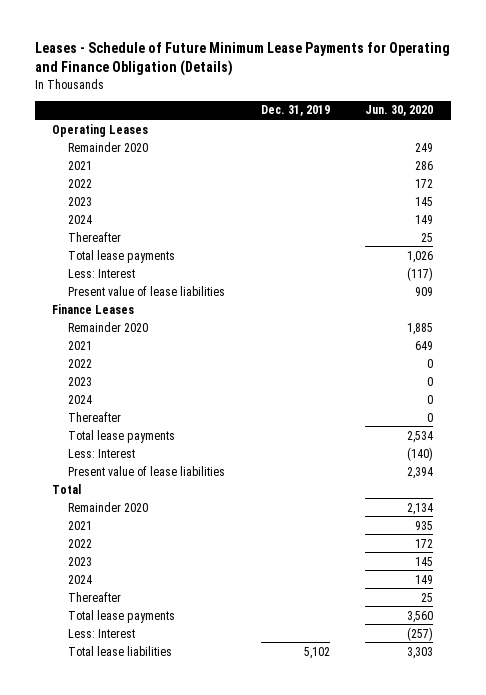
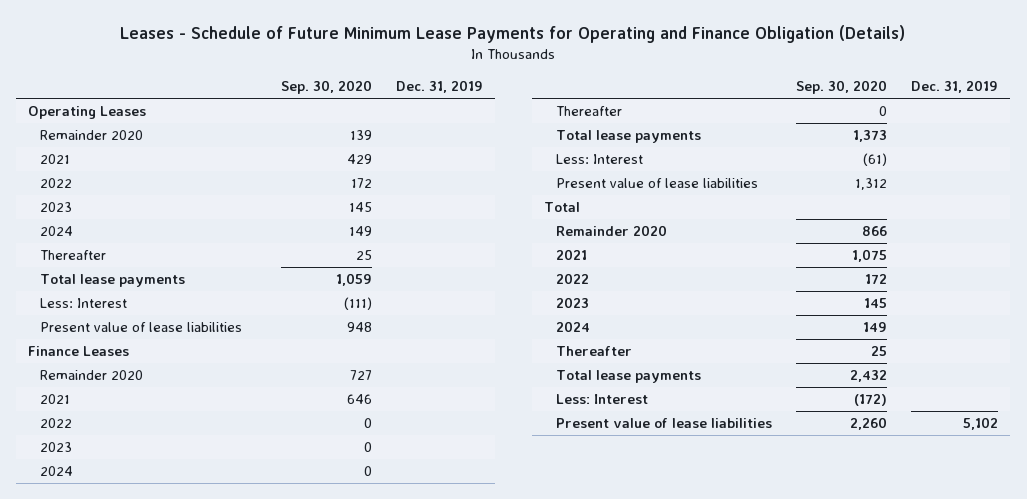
- | Dec. 31, 2019 | Jun. 30, 2020
+ | Sep. 30, 2020 | Dec. 31, 2019
- Total lease liabilities | 5,102 | 3,303
+ Present value of lease liabilities | 2,260 | 5,102

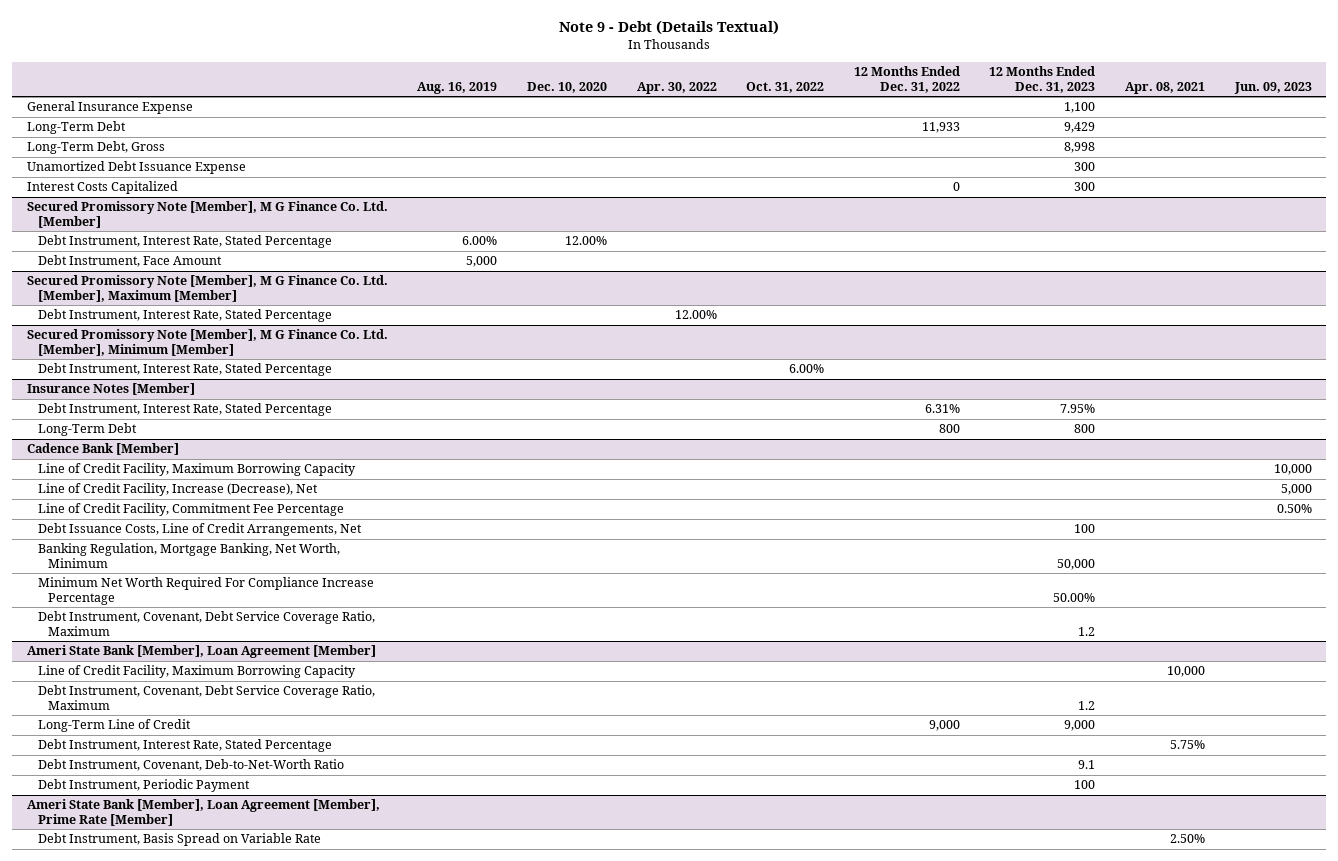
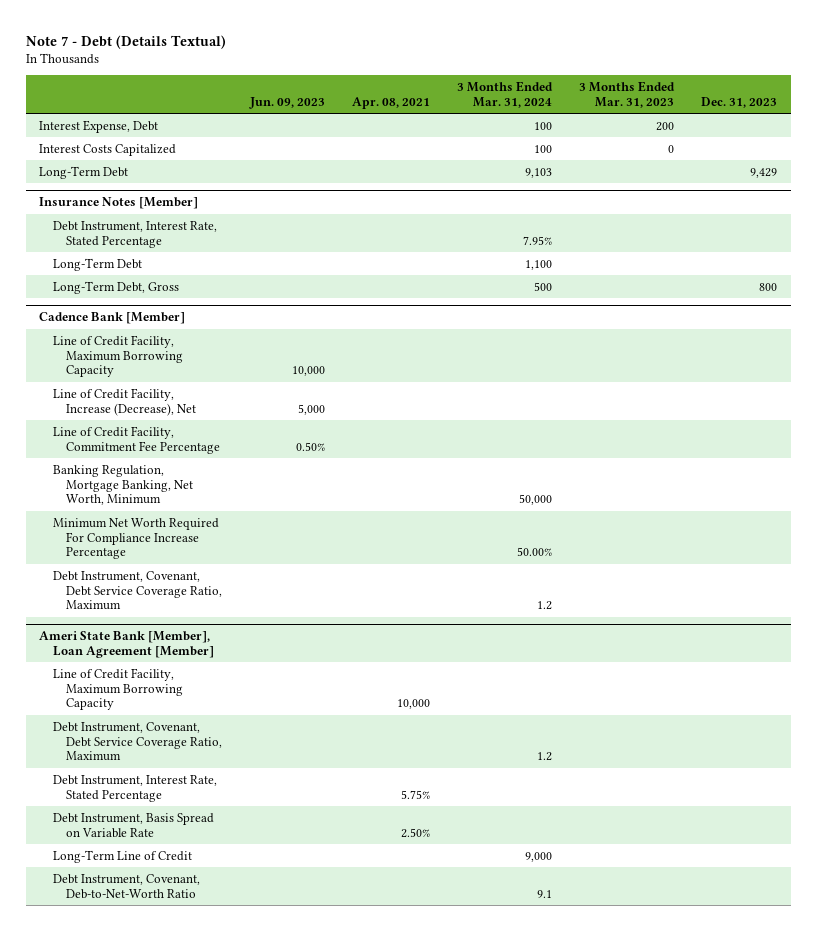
- Note 9 - Debt (Details Textual)
+ Note 7 - Debt (Details Textual)
- | Aug. 16, 2019 | Dec. 10, 2020 | Apr. 30, 2022 | Oct. 31, 2022 | 12 Months Ended Dec. 31, 2022 | 12 Months Ended Dec. 31, 2023 | Apr. 08, 2021 | Jun. 09, 2023
+ | Jun. 09, 2023 | Apr. 08, 2021 | 3 Months Ended Mar. 31, 2024 | 3 Months Ended Mar. 31, 2023 | Dec. 31, 2023
- General Insurance Expense | | | | | | 1,100 | |
- Long-Term Debt, Gross | | | | | | 8,998 | |
- Unamortized Debt Issuance Expense | | | | | | 300 | |
+ Interest Expense, Debt | | | 100 | 200 |
- Secured Promissory Note [Member], M G Finance Co. Ltd. [Member]
- Debt Instrument, Interest Rate, Stated Percentage | 6.00% | 12.00% | | | | | |
- Debt Instrument, Face Amount | 5,000 | | | | | | |
- Secured Promissory Note [Member], M G Finance Co. Ltd. [Member], Maximum [Member]
- Debt Instrument, Interest Rate, Stated Percentage | | | 12.00% | | | | |
- Secured Promissory Note [Member], M G Finance Co. Ltd. [Member], Minimum [Member]
- Debt Instrument, Interest Rate, Stated Percentage | | | | 6.00% | | | |
moved down: Long-Term Debt | | | 9,103 | | 9,429
@ Insurance Notes [Member]
+ Long-Term Debt, Gross | | | 500 | | 800
@ Cadence Bank [Member]
- Debt Issuance Costs, Line of Credit Arrangements, Net | | | | | | 100 | |
@ Ameri State Bank [Member], Loan Agreement [Member]
+ Debt Instrument, Basis Spread on Variable Rate | | 2.50% | | |
moved down: Long-Term Line of Credit | | | 9,000 | |
- Debt Instrument, Periodic Payment | | | | | | 100 | |
- Ameri State Bank [Member], Loan Agreement [Member], Prime Rate [Member]
- Debt Instrument, Basis Spread on Variable Rate | | | | | | | 2.50% |

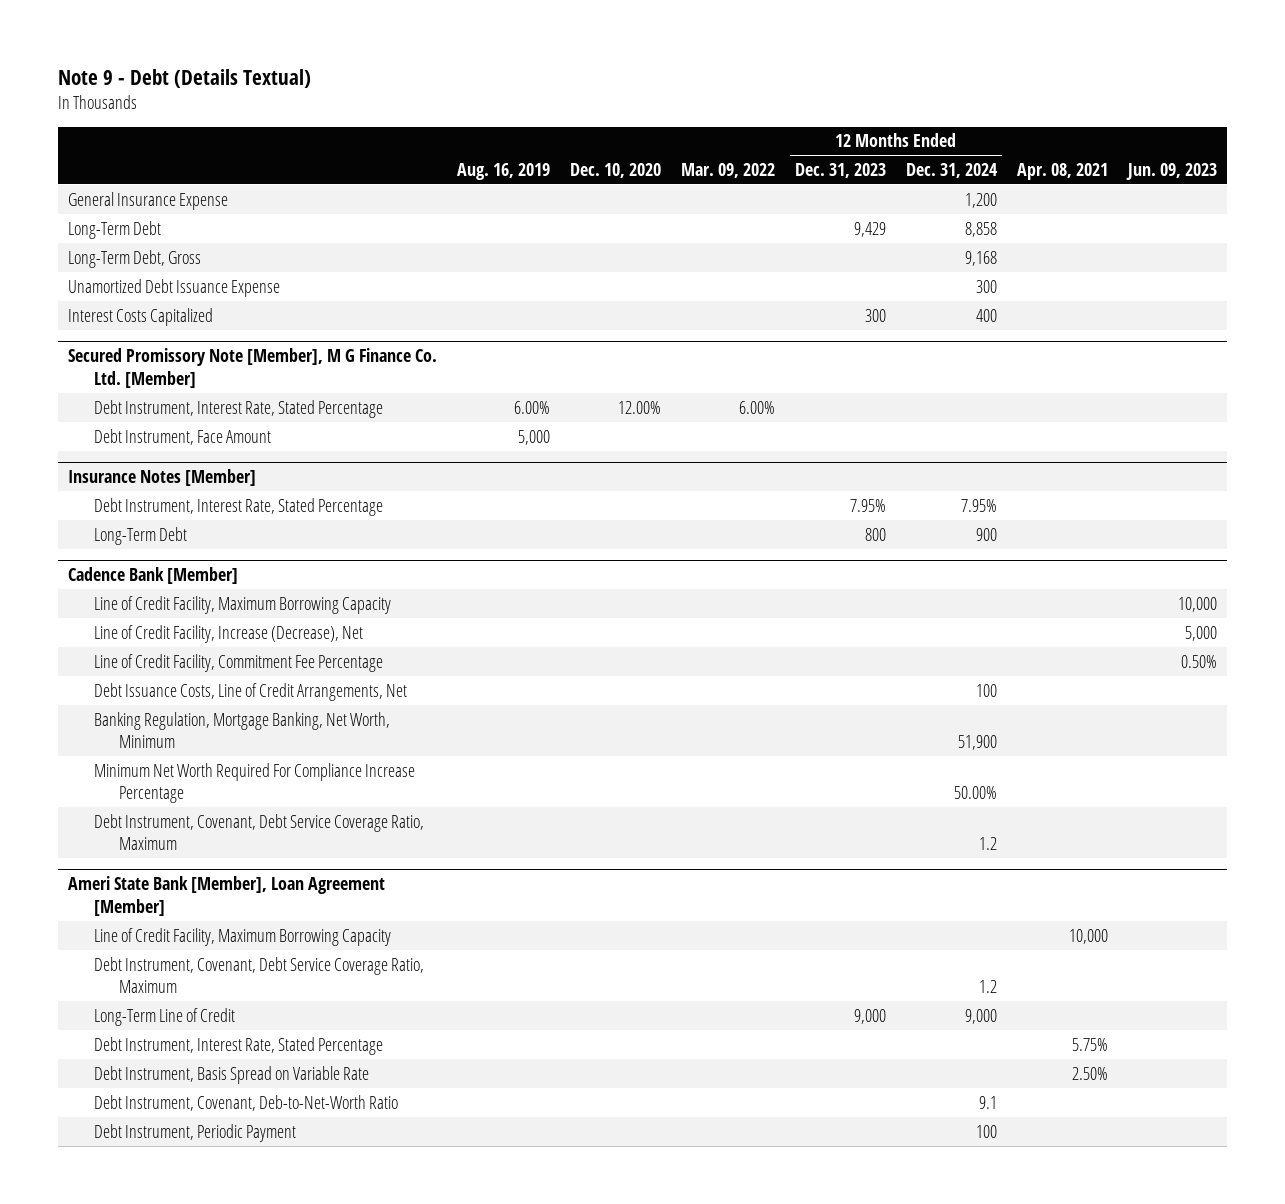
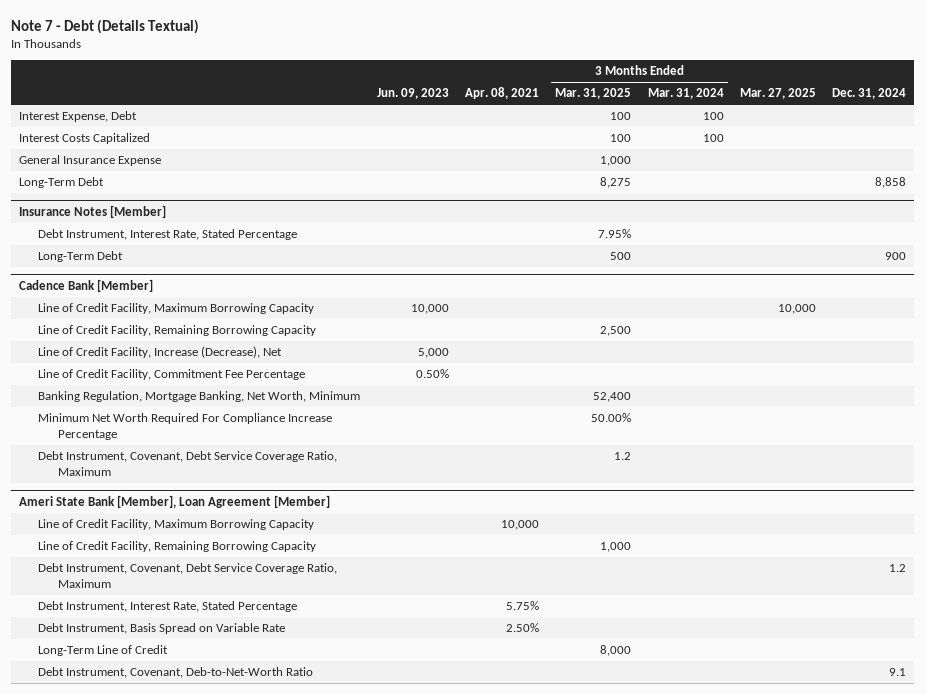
- Note 9 - Debt (Details Textual)
+ Note 7 - Debt (Details Textual)
- | Aug. 16, 2019 | Dec. 10, 2020 | Mar. 09, 2022 | 12 Months Ended Dec. 31, 2023 | 12 Months Ended Dec. 31, 2024 | Apr. 08, 2021 | Jun. 09, 2023
+ | Jun. 09, 2023 | Apr. 08, 2021 | 3 Months Ended Mar. 31, 2025 | 3 Months Ended Mar. 31, 2024 | Mar. 27, 2025 | Dec. 31, 2024
+ Interest Expense, Debt | | | 100 | 100 | |
moved up: Interest Costs Capitalized | | | 100 | 100 | |
- Long-Term Debt, Gross | | | | | 9,168 | |
- Unamortized Debt Issuance Expense | | | | | 300 | |
- Secured Promissory Note [Member], M G Finance Co. Ltd. [Member]
- Debt Instrument, Interest Rate, Stated Percentage | 6.00% | 12.00% | 6.00% | | | |
- Debt Instrument, Face Amount | 5,000 | | | | | |
@ Cadence Bank [Member]
+ Line of Credit Facility, Remaining Borrowing Capacity | | | 2,500 | | |
- Debt Issuance Costs, Line of Credit Arrangements, Net | | | | | 100 | |
@ Ameri State Bank [Member], Loan Agreement [Member]
+ Line of Credit Facility, Remaining Borrowing Capacity | | | 1,000 | | |
moved down: Long-Term Line of Credit | | | 8,000 | | |
- Debt Instrument, Periodic Payment | | | | | 100 | |

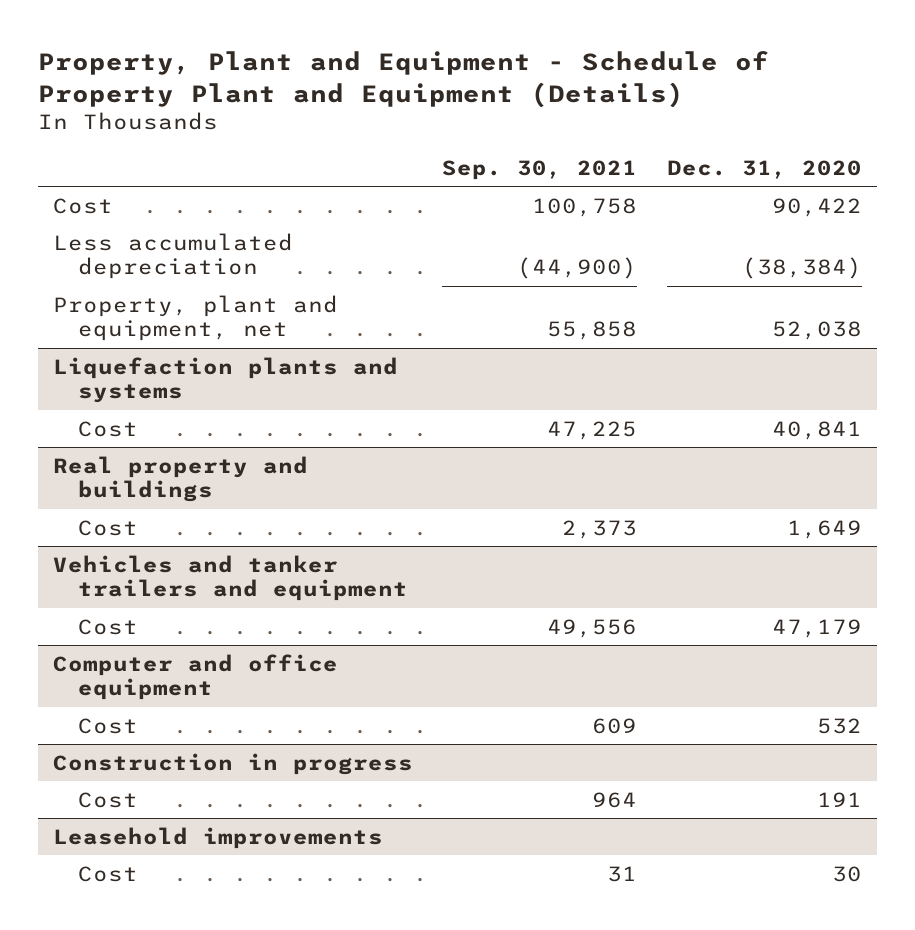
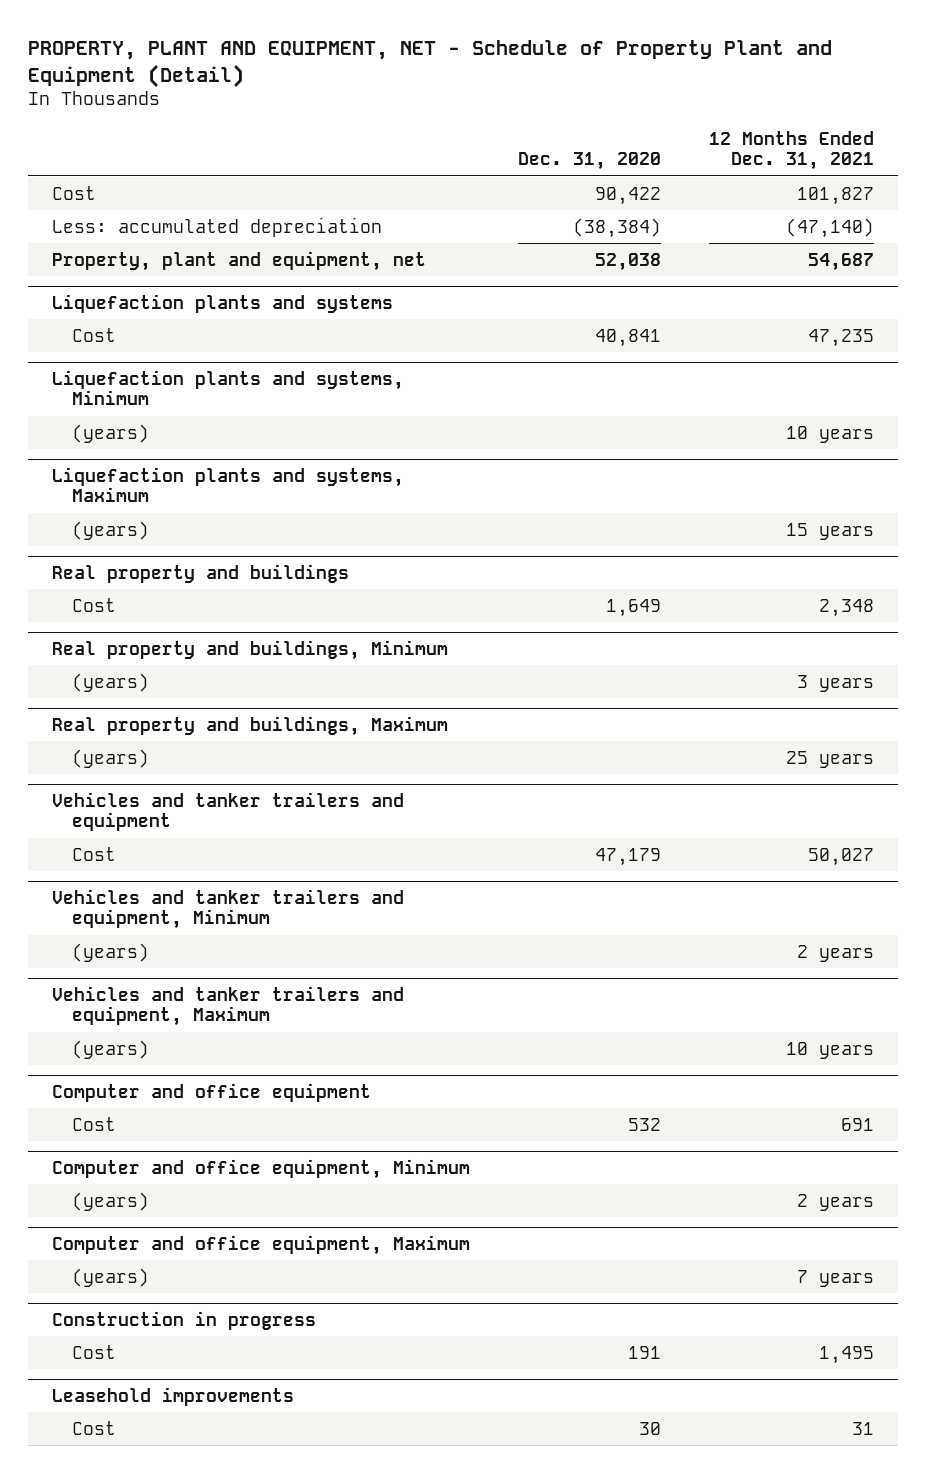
- Property, Plant and Equipment - Schedule of Property Plant and Equipment (Details)
+ PROPERTY, PLANT AND EQUIPMENT, NET - Schedule of Property Plant and Equipment (Detail)
- | Sep. 30, 2021 | Dec. 31, 2020
+ | Dec. 31, 2020 | 12 Months Ended Dec. 31, 2021
- Less accumulated depreciation | (44,900) | (38,384)
+ Less: accumulated depreciation | (38,384) | (47,140)
+ Liquefaction plants and systems, Minimum
+ (years) | | 10 years
+ Liquefaction plants and systems, Maximum
+ (years) | | 15 years
+ Real property and buildings, Minimum
+ (years) | | 3 years
+ Real property and buildings, Maximum
+ (years) | | 25 years
+ Vehicles and tanker trailers and equipment, Minimum
+ (years) | | 2 years
+ Vehicles and tanker trailers and equipment, Maximum
+ (years) | | 10 years
+ Computer and office equipment, Minimum
+ (years) | | 2 years
+ Computer and office equipment, Maximum
+ (years) | | 7 years

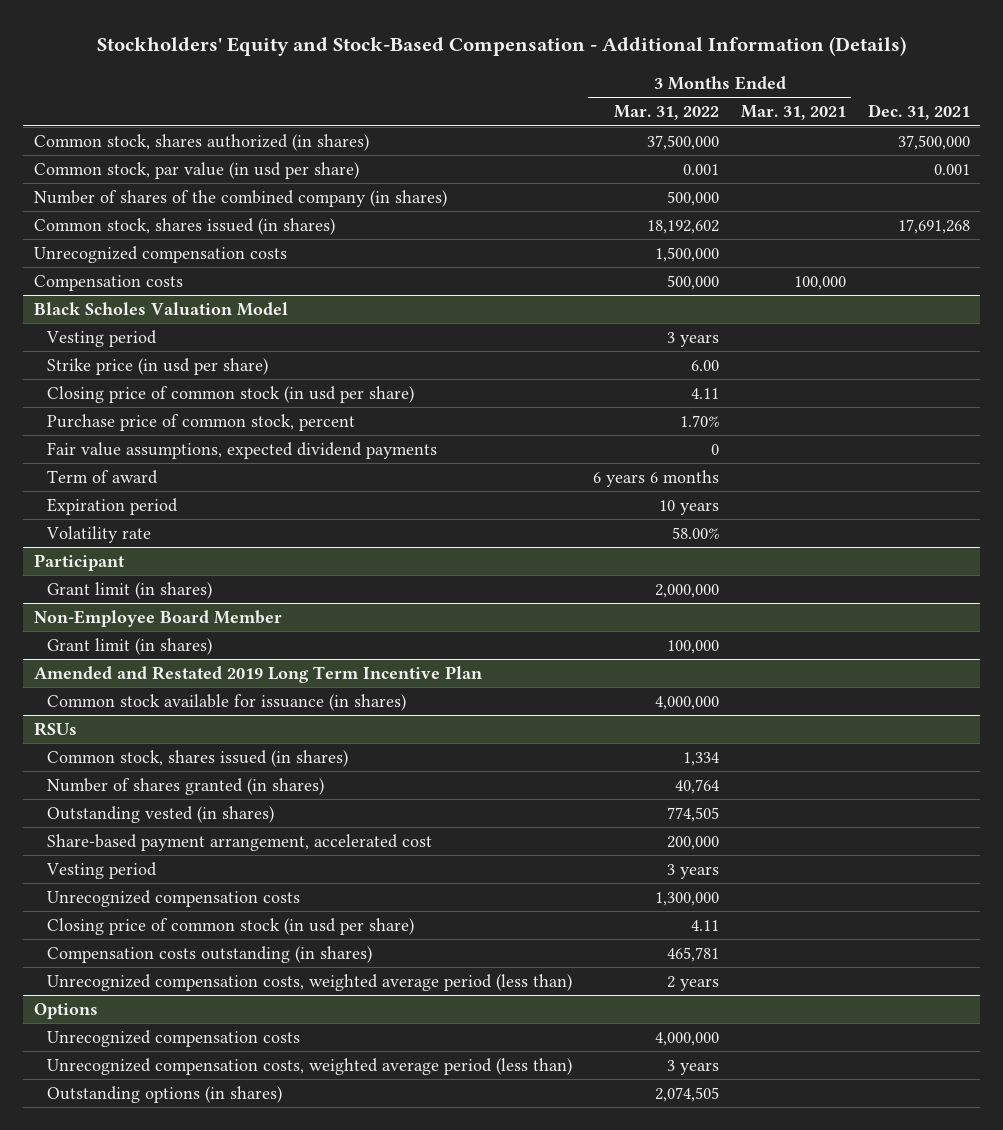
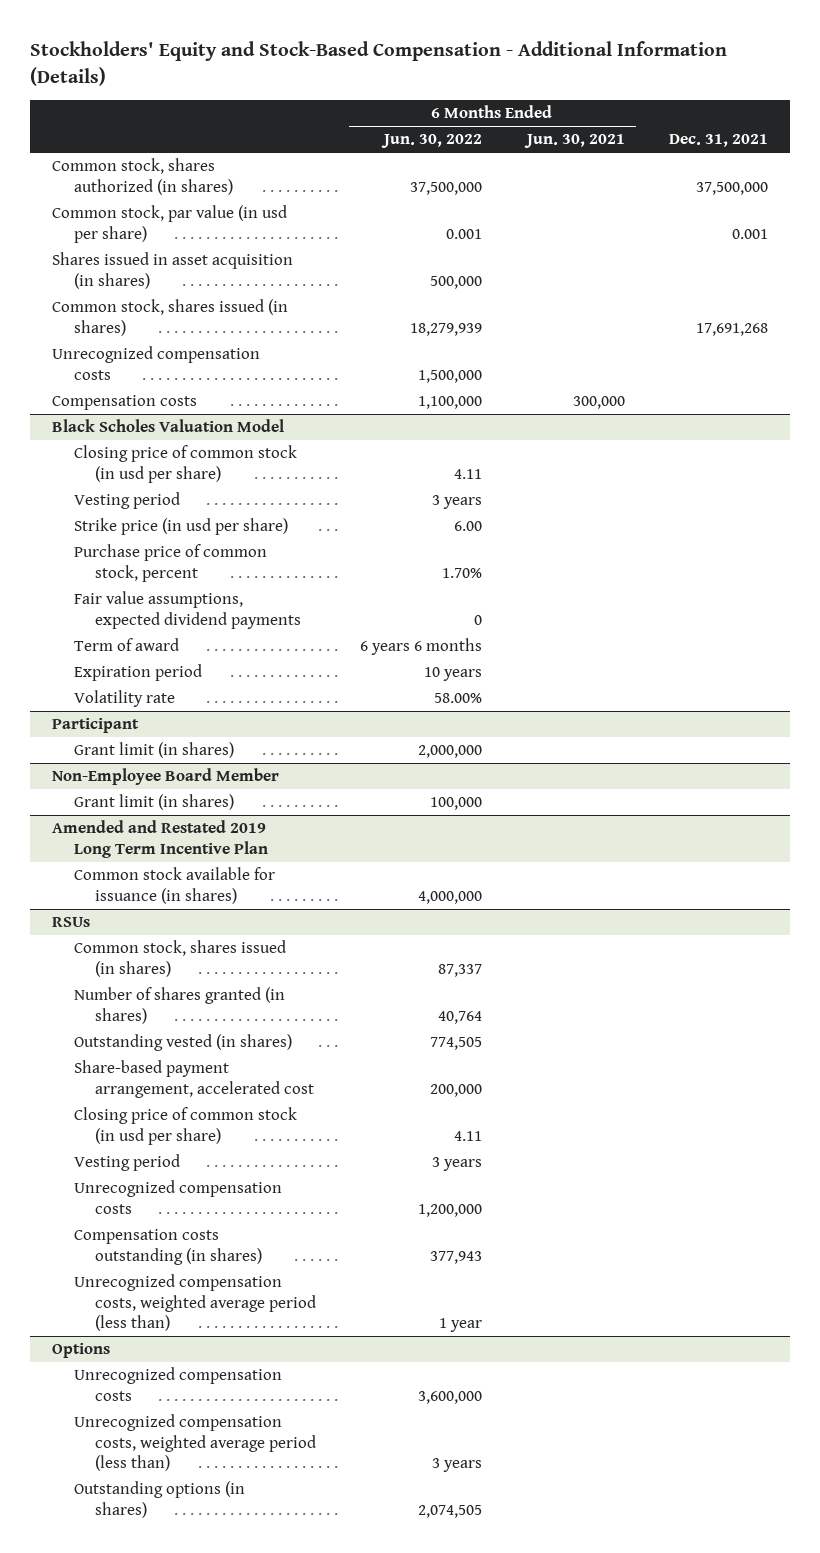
- | 3 Months Ended Mar. 31, 2022 | 3 Months Ended Mar. 31, 2021 | Dec. 31, 2021
+ | 6 Months Ended Jun. 30, 2022 | 6 Months Ended Jun. 30, 2021 | Dec. 31, 2021
- Number of shares of the combined company (in shares) | 500,000 | |
+ Shares issued in asset acquisition (in shares) | 500,000 | |
@ Black Scholes Valuation Model
moved up: Closing price of common stock (in usd per share) | 4.11 | |
@ RSUs
moved up: Closing price of common stock (in usd per share) | 4.11 | |

